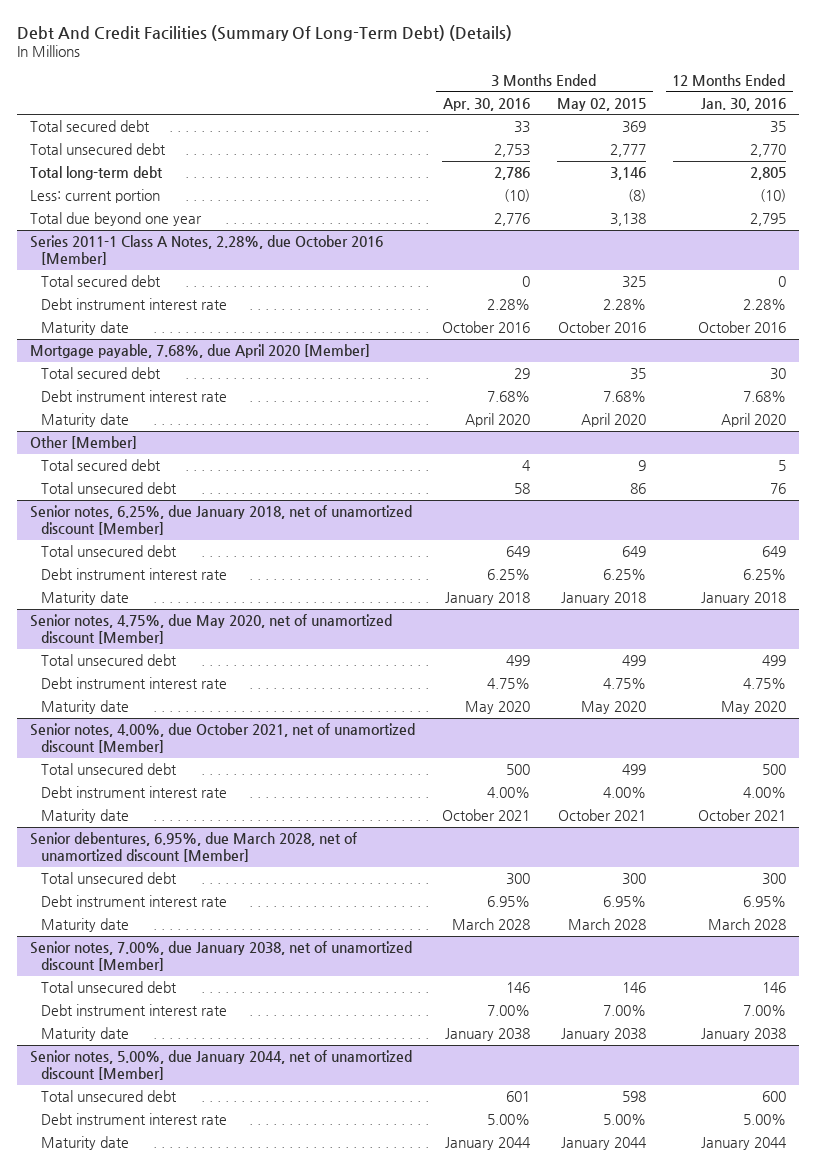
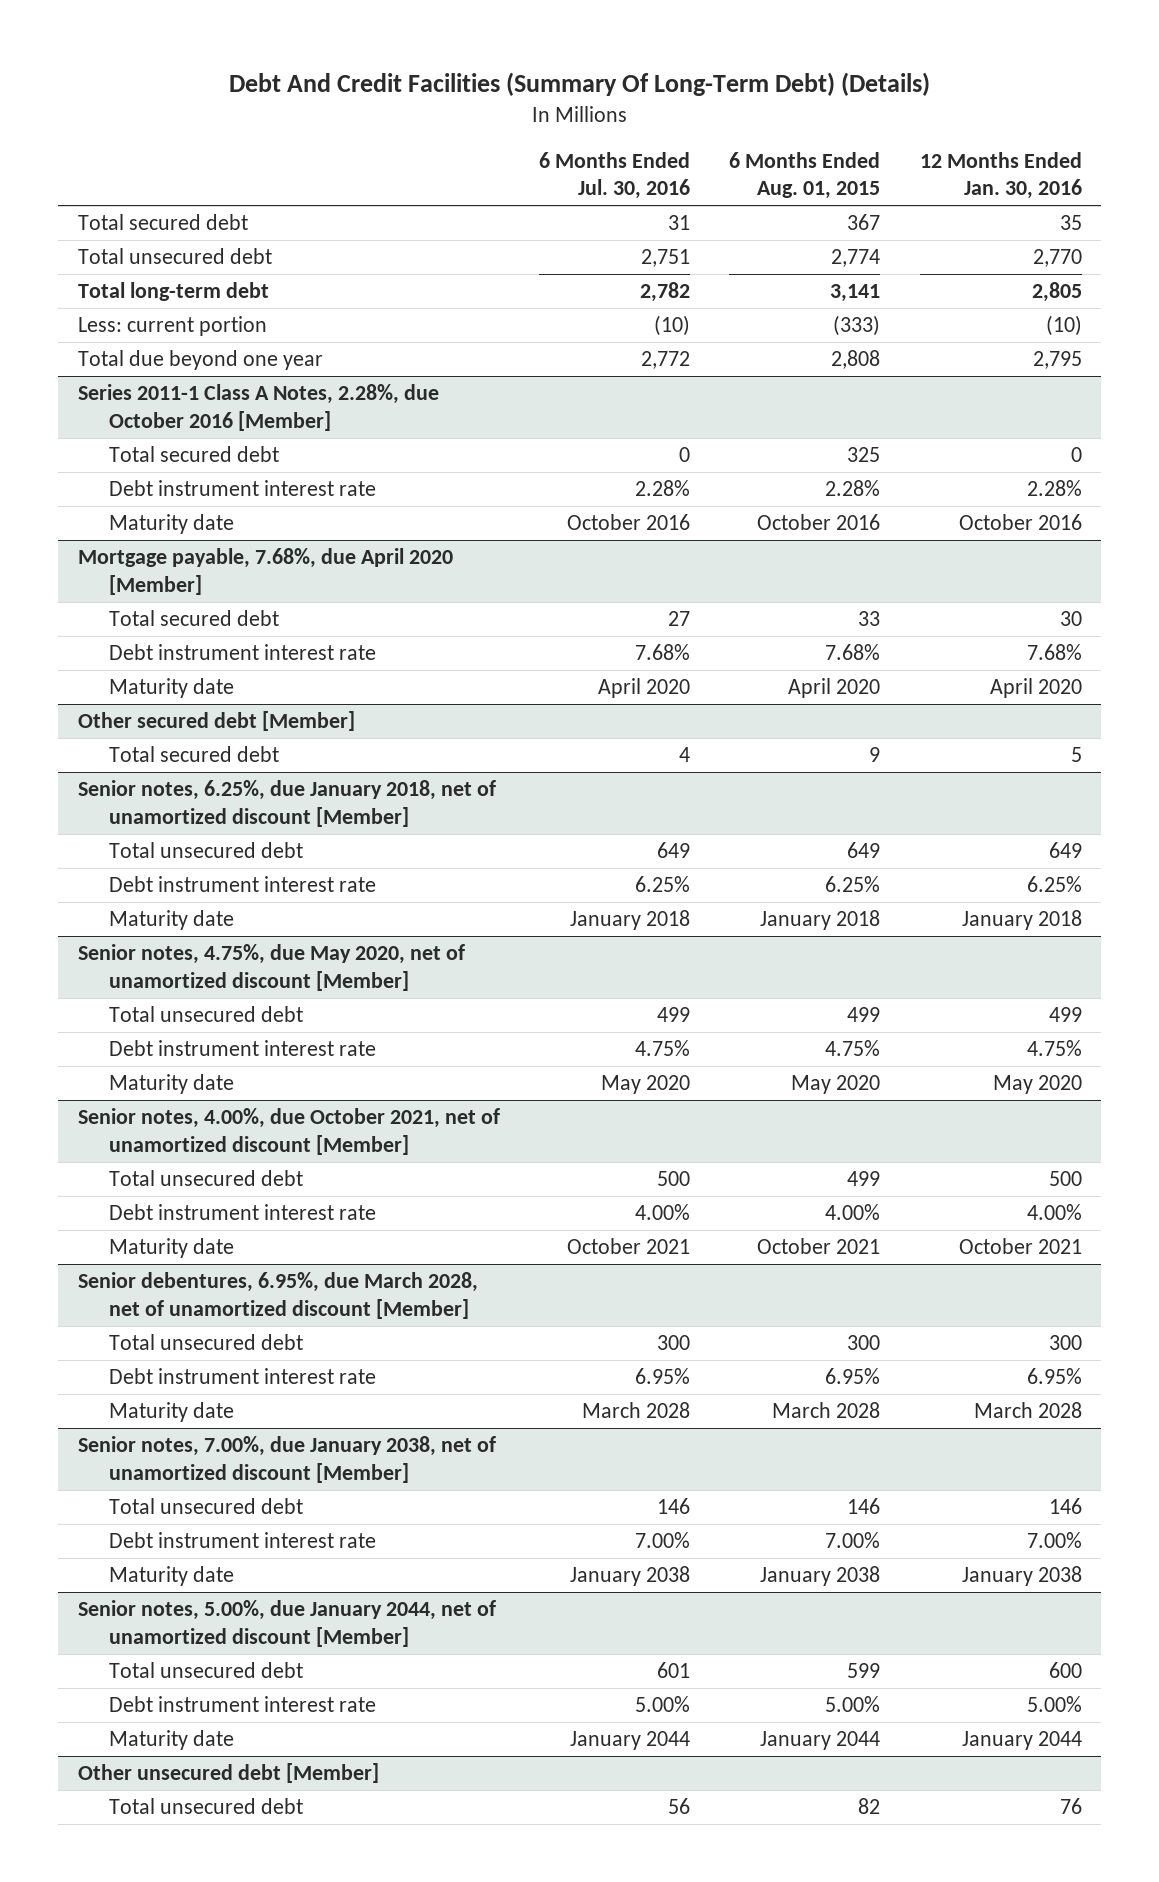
- | 3 Months Ended Apr. 30, 2016 | 3 Months Ended May 02, 2015 | 12 Months Ended Jan. 30, 2016
+ | 6 Months Ended Jul. 30, 2016 | 6 Months Ended Aug. 01, 2015 | 12 Months Ended Jan. 30, 2016
- Other [Member]
+ Other secured debt [Member]
- Total unsecured debt | 58 | 86 | 76
+ Other unsecured debt [Member]
+ Total unsecured debt | 56 | 82 | 76

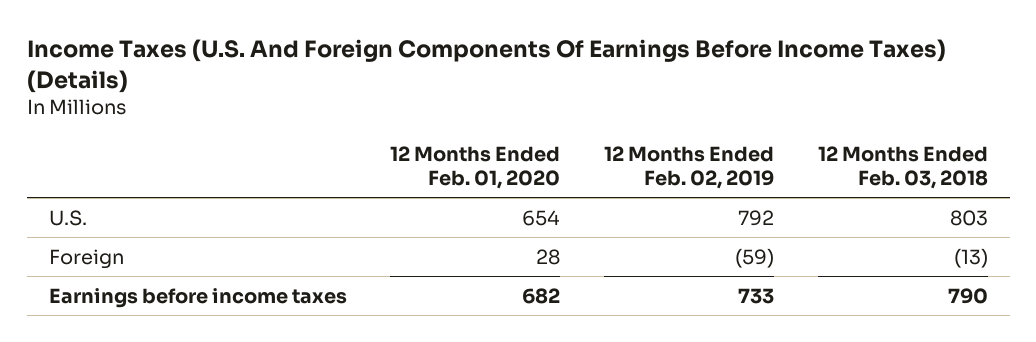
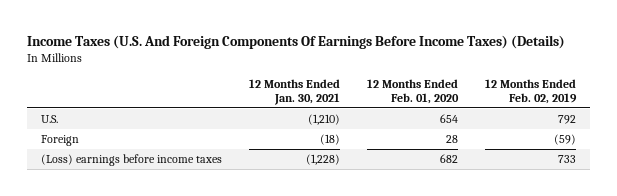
- | 12 Months Ended Feb. 01, 2020 | 12 Months Ended Feb. 02, 2019 | 12 Months Ended Feb. 03, 2018
+ | 12 Months Ended Jan. 30, 2021 | 12 Months Ended Feb. 01, 2020 | 12 Months Ended Feb. 02, 2019
- Earnings before income taxes | 682 | 733 | 790
+ (Loss) earnings before income taxes | (1,228) | 682 | 733

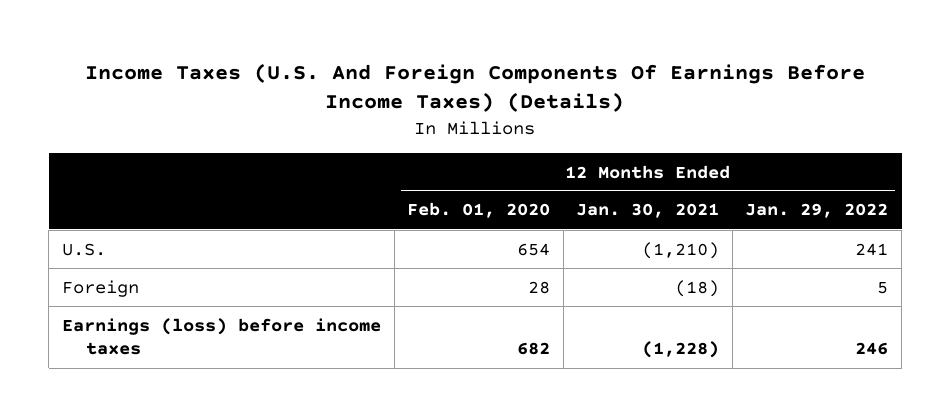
- | 12 Months Ended Jan. 30, 2021 | 12 Months Ended Feb. 01, 2020 | 12 Months Ended Feb. 02, 2019
+ | 12 Months Ended Feb. 01, 2020 | 12 Months Ended Jan. 30, 2021 | 12 Months Ended Jan. 29, 2022
- (Loss) earnings before income taxes | (1,228) | 682 | 733
+ Earnings (loss) before income taxes | 682 | (1,228) | 246

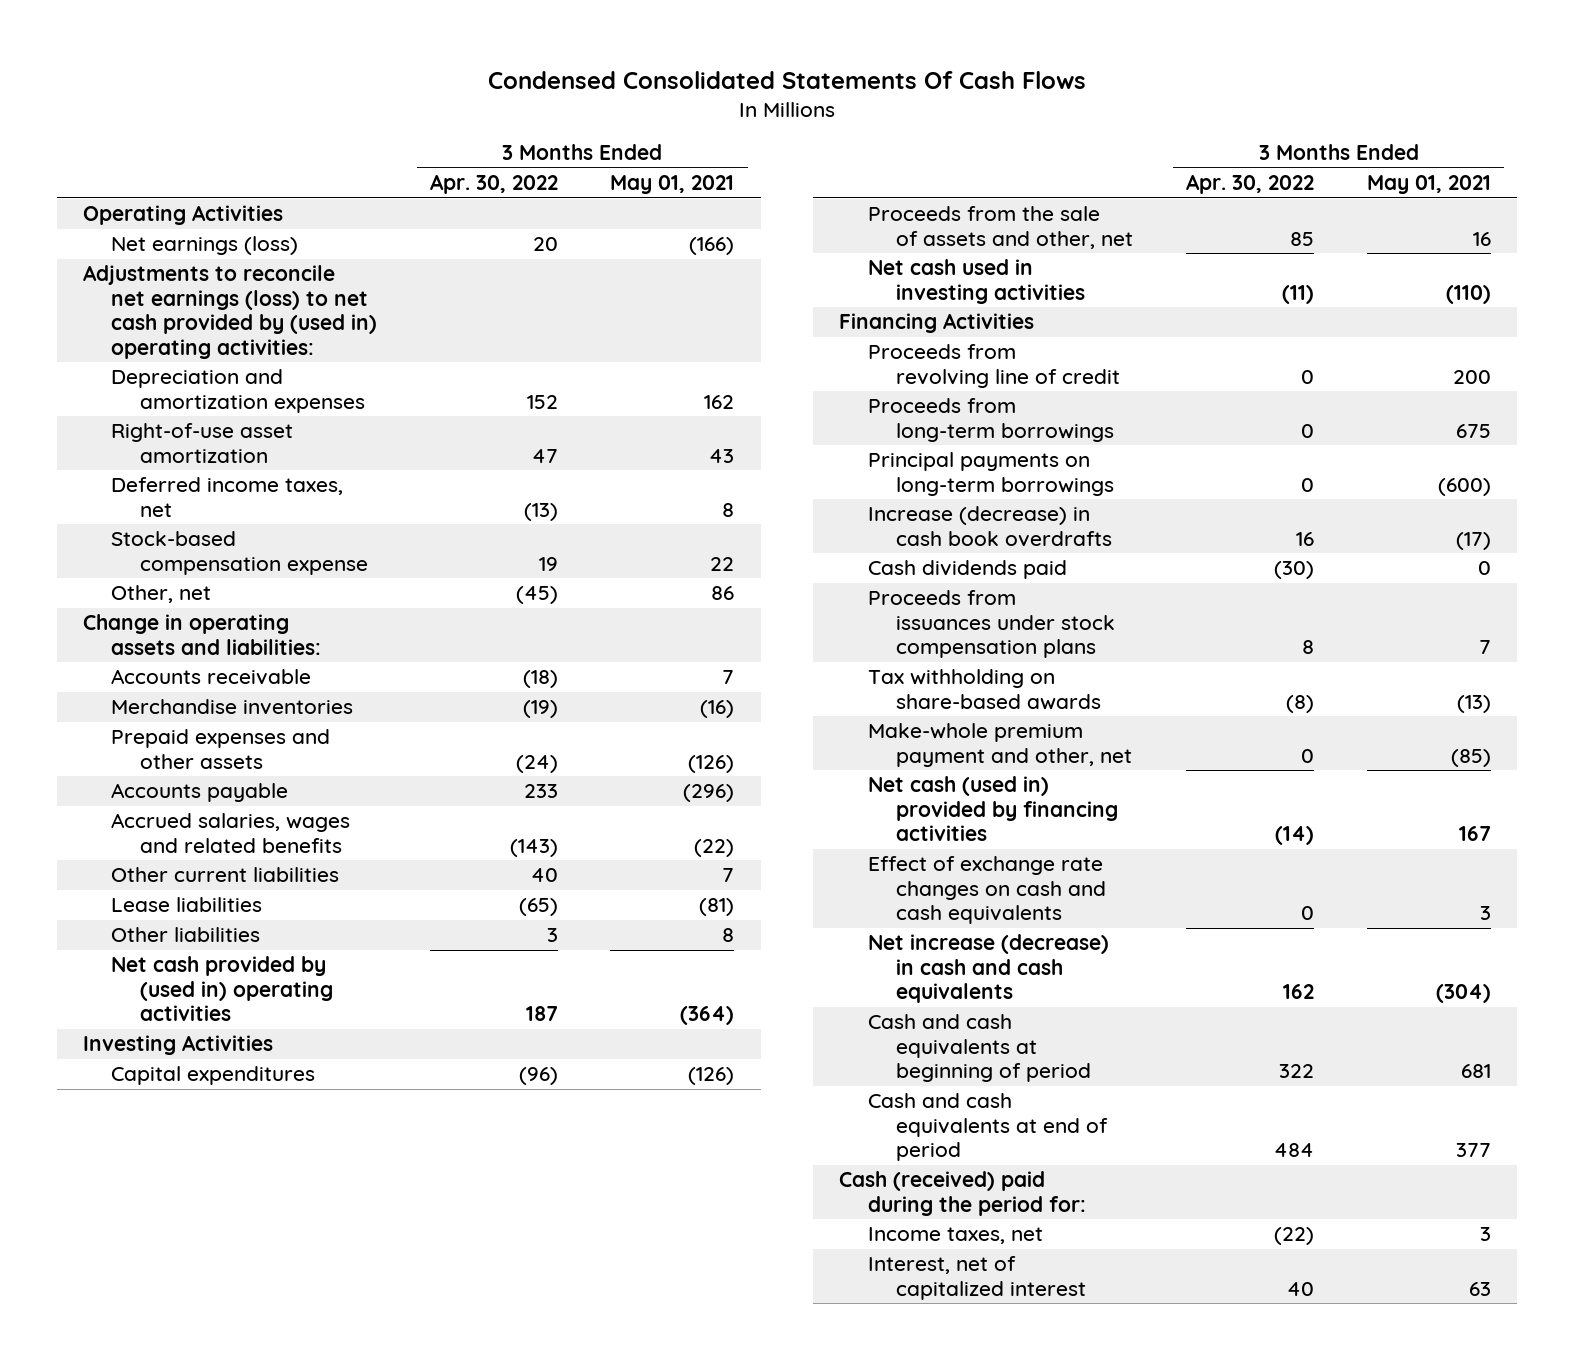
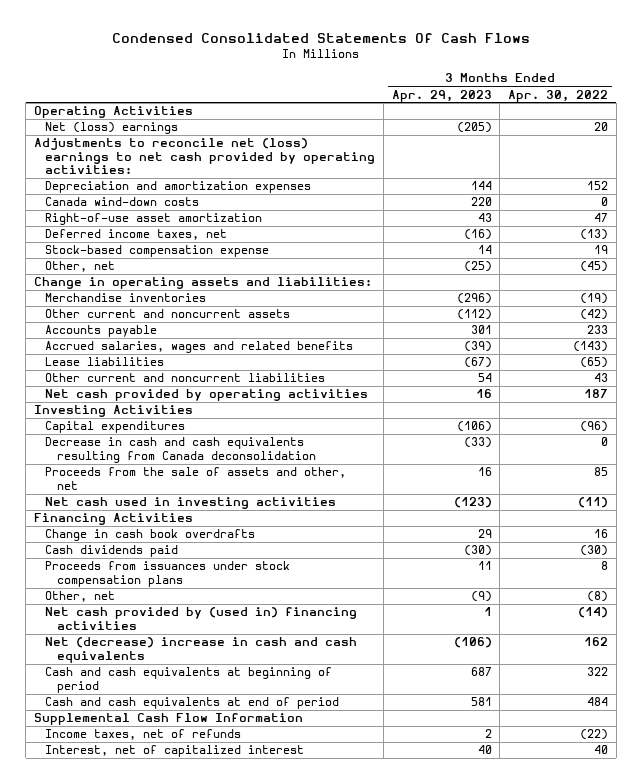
- | 3 Months Ended Apr. 30, 2022 | 3 Months Ended May 01, 2021
+ | 3 Months Ended Apr. 29, 2023 | 3 Months Ended Apr. 30, 2022
- Net earnings (loss) | 20 | (166)
- Adjustments to reconcile net earnings (loss) to net cash provided by (used in) operating activities:
+ Net (loss) earnings | (205) | 20
+ Adjustments to reconcile net (loss) earnings to net cash provided by operating activities:
+ Canada wind-down costs | 220 | 0
- Accounts receivable | (18) | 7
- Prepaid expenses and other assets | (24) | (126)
+ Other current and noncurrent assets | (112) | (42)
- Other current liabilities | 40 | 7
- Other liabilities | 3 | 8
- Net cash provided by (used in) operating activities | 187 | (364)
+ Other current and noncurrent liabilities | 54 | 43
+ Net cash provided by operating activities | 16 | 187
+ Decrease in cash and cash equivalents resulting from Canada deconsolidation | (33) | 0
- Proceeds from revolving line of credit | 0 | 200
- Proceeds from long-term borrowings | 0 | 675
- Principal payments on long-term borrowings | 0 | (600)
- Increase (decrease) in cash book overdrafts | 16 | (17)
+ Change in cash book overdrafts | 29 | 16
- Tax withholding on share-based awards | (8) | (13)
- Make-whole premium payment and other, net | 0 | (85)
- Net cash (used in) provided by financing activities | (14) | 167
- Effect of exchange rate changes on cash and cash equivalents | 0 | 3
- Net increase (decrease) in cash and cash equivalents | 162 | (304)
+ Other, net | (9) | (8)
+ Net cash provided by (used in) financing activities | 1 | (14)
+ Net (decrease) increase in cash and cash equivalents | (106) | 162
- Cash (received) paid during the period for:
- Income taxes, net | (22) | 3
+ Supplemental Cash Flow Information
+ Income taxes, net of refunds | 2 | (22)

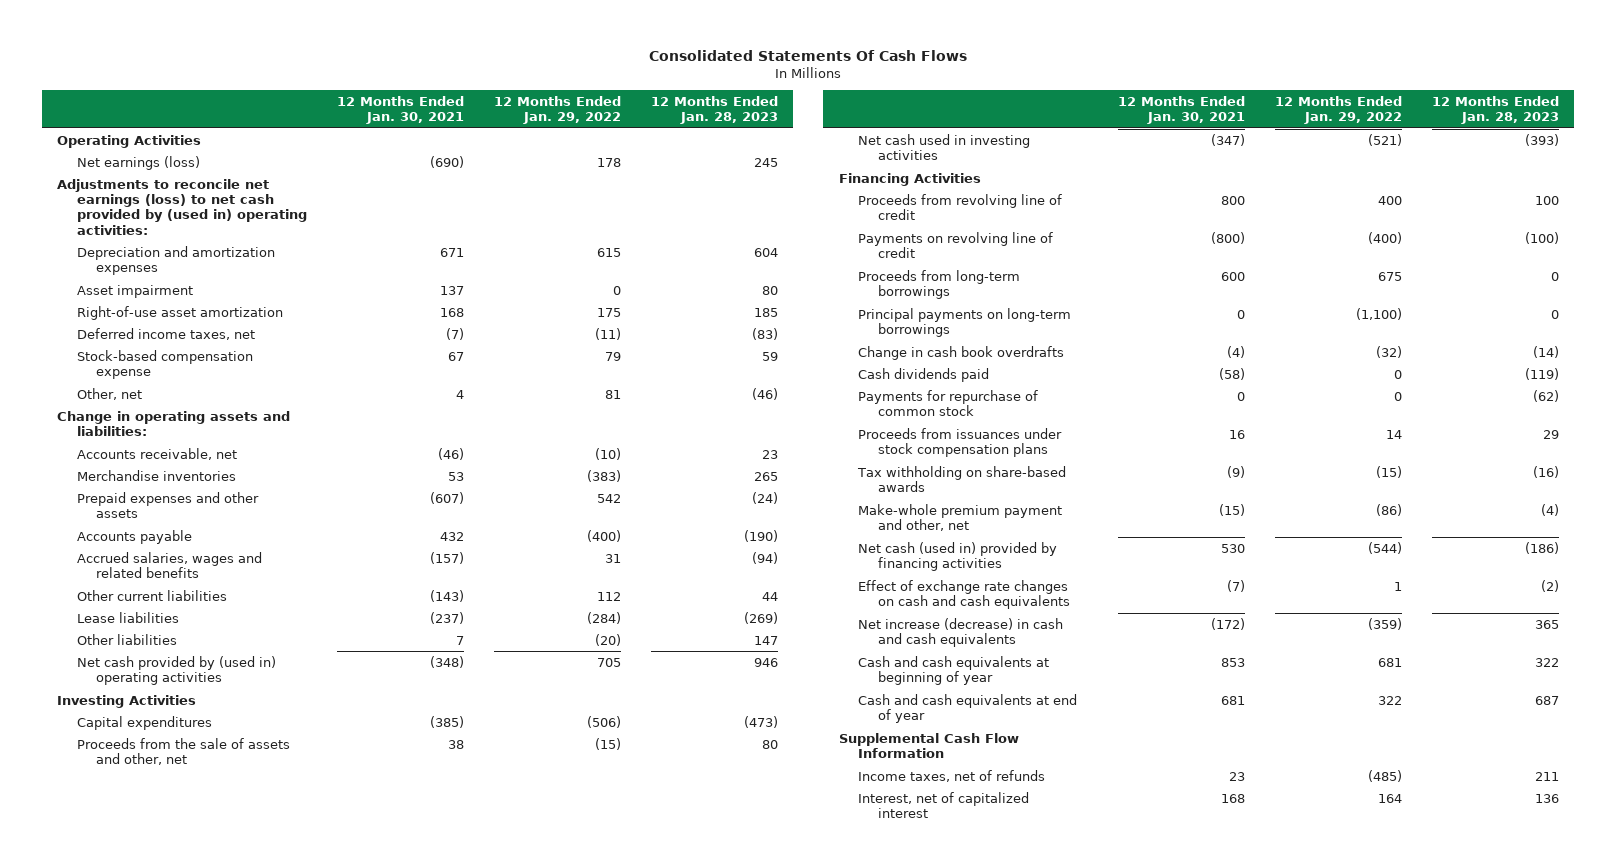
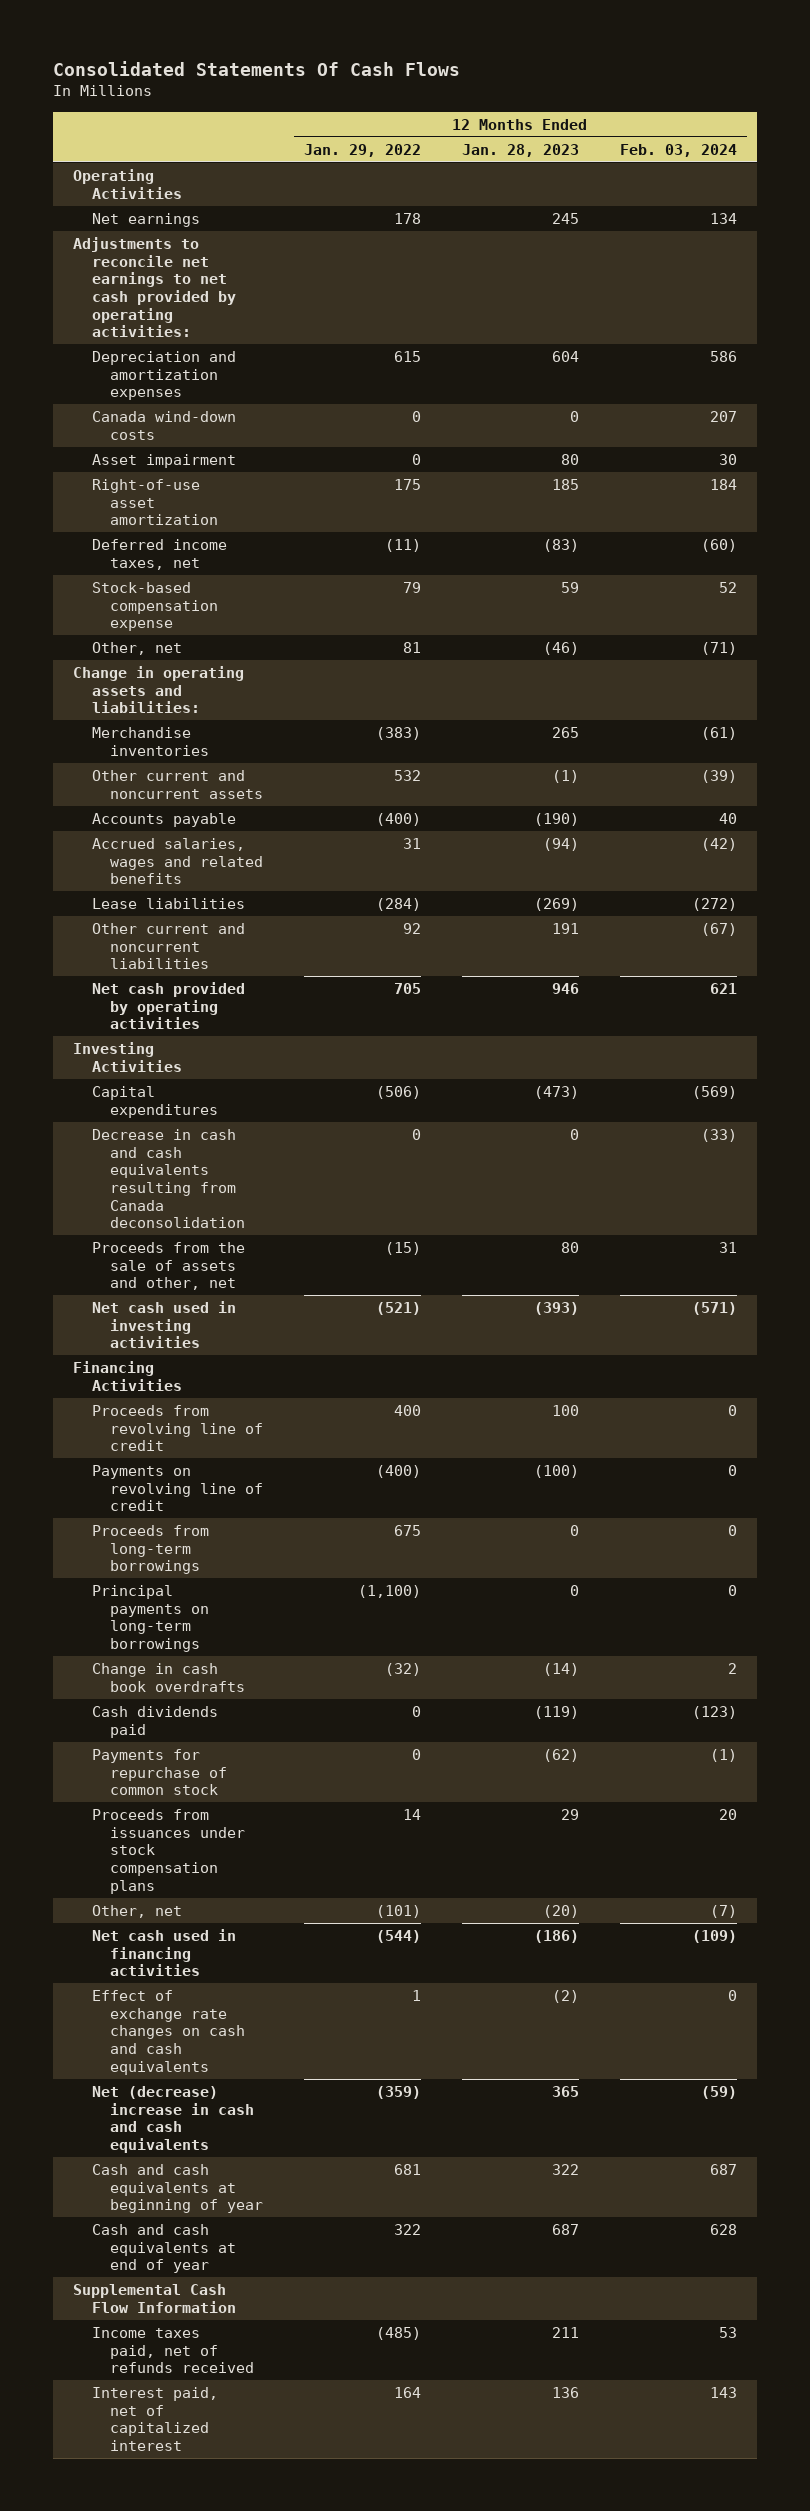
- | 12 Months Ended Jan. 30, 2021 | 12 Months Ended Jan. 29, 2022 | 12 Months Ended Jan. 28, 2023
+ | 12 Months Ended Jan. 29, 2022 | 12 Months Ended Jan. 28, 2023 | 12 Months Ended Feb. 03, 2024
- Net earnings (loss) | (690) | 178 | 245
- Adjustments to reconcile net earnings (loss) to net cash provided by (used in) operating activities:
+ Net earnings | 178 | 245 | 134
+ Adjustments to reconcile net earnings to net cash provided by operating activities:
+ Canada wind-down costs | 0 | 0 | 207
- Accounts receivable, net | (46) | (10) | 23
- Prepaid expenses and other assets | (607) | 542 | (24)
+ Other current and noncurrent assets | 532 | (1) | (39)
- Other current liabilities | (143) | 112 | 44
- Other liabilities | 7 | (20) | 147
- Net cash provided by (used in) operating activities | (348) | 705 | 946
+ Other current and noncurrent liabilities | 92 | 191 | (67)
+ Net cash provided by operating activities | 705 | 946 | 621
+ Decrease in cash and cash equivalents resulting from Canada deconsolidation | 0 | 0 | (33)
- Tax withholding on share-based awards | (9) | (15) | (16)
- Make-whole premium payment and other, net | (15) | (86) | (4)
- Net cash (used in) provided by financing activities | 530 | (544) | (186)
+ Other, net | (101) | (20) | (7)
+ Net cash used in financing activities | (544) | (186) | (109)
- Net increase (decrease) in cash and cash equivalents | (172) | (359) | 365
+ Net (decrease) increase in cash and cash equivalents | (359) | 365 | (59)
- Income taxes, net of refunds | 23 | (485) | 211
- Interest, net of capitalized interest | 168 | 164 | 136
+ Income taxes paid, net of refunds received | (485) | 211 | 53
+ Interest paid, net of capitalized interest | 164 | 136 | 143

